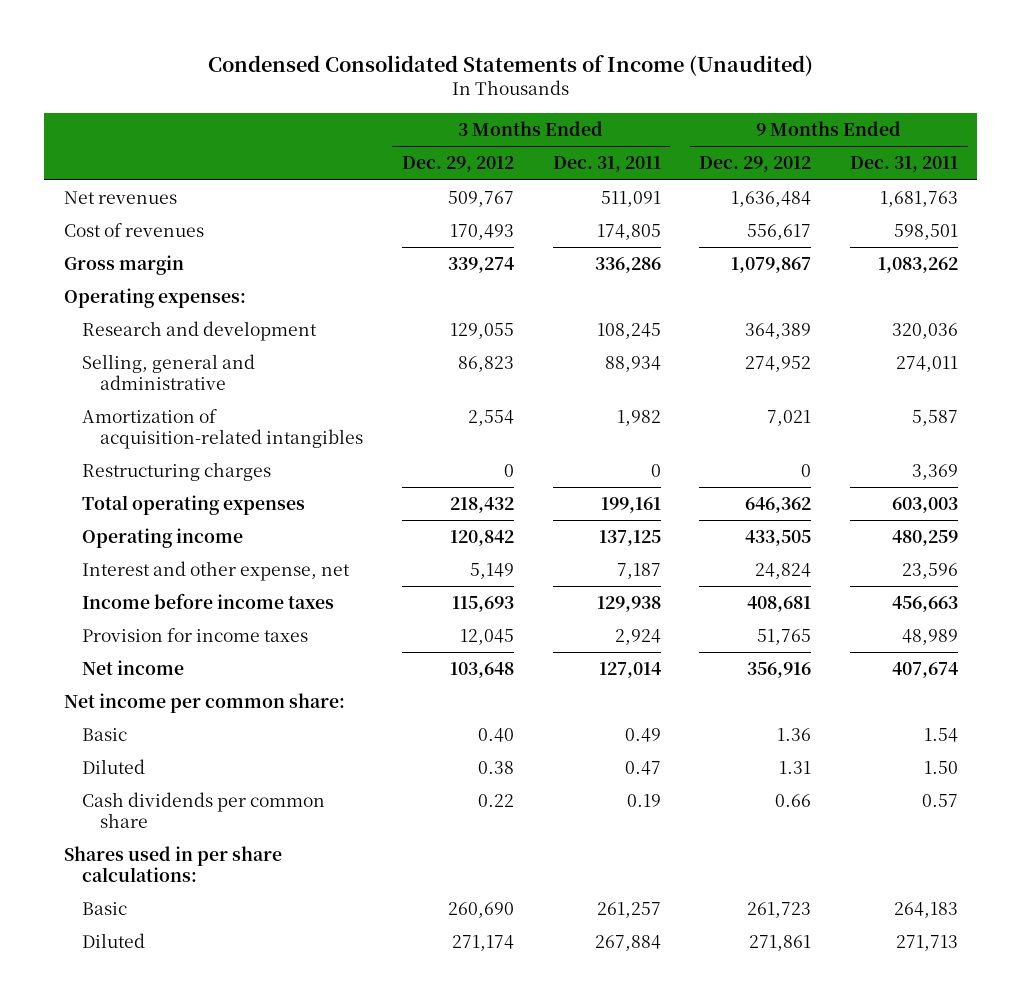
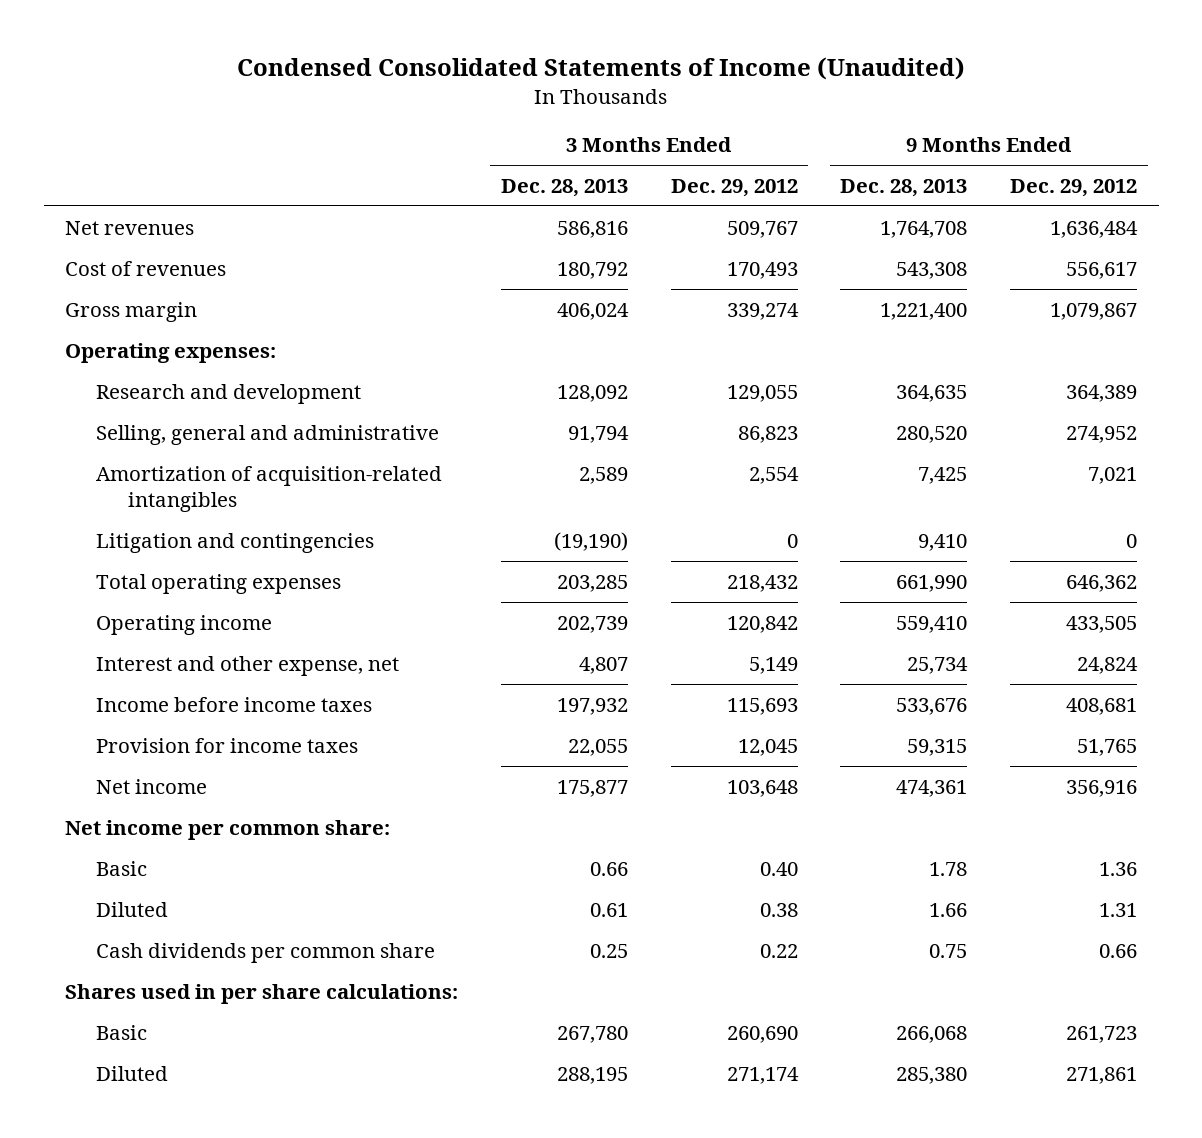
- | 3 Months Ended Dec. 29, 2012 | 3 Months Ended Dec. 31, 2011 | 9 Months Ended Dec. 29, 2012 | 9 Months Ended Dec. 31, 2011
+ | 3 Months Ended Dec. 28, 2013 | 3 Months Ended Dec. 29, 2012 | 9 Months Ended Dec. 28, 2013 | 9 Months Ended Dec. 29, 2012
- Restructuring charges | 0 | 0 | 0 | 3,369
+ Litigation and contingencies | (19,190) | 0 | 9,410 | 0

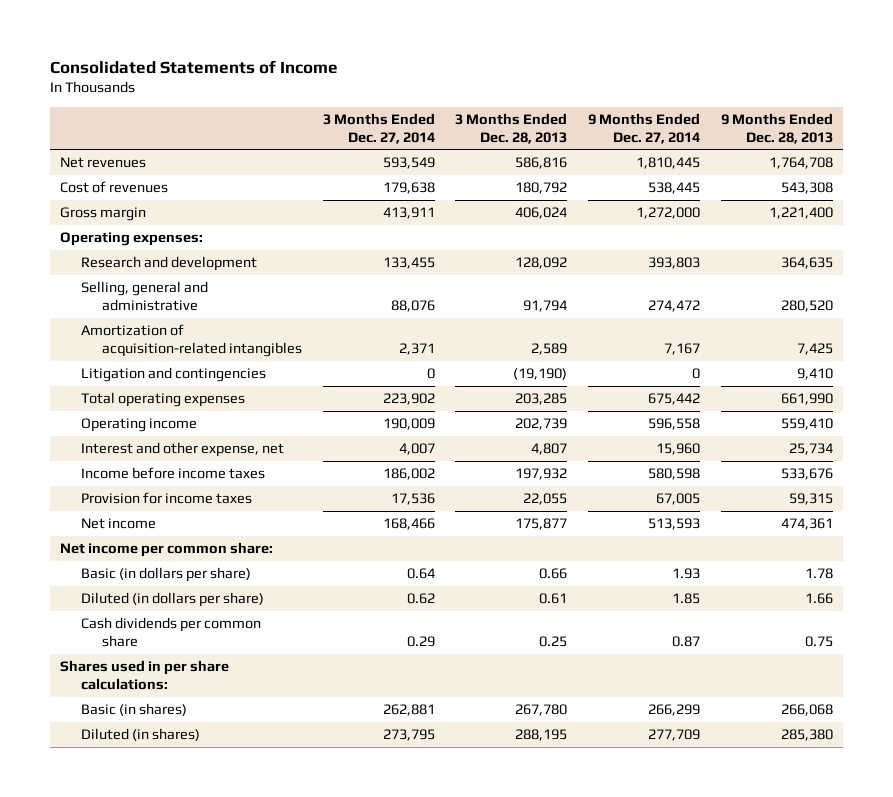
- Condensed Consolidated Statements of Income (Unaudited)
+ Consolidated Statements of Income
- | 3 Months Ended Dec. 28, 2013 | 3 Months Ended Dec. 29, 2012 | 9 Months Ended Dec. 28, 2013 | 9 Months Ended Dec. 29, 2012
+ | 3 Months Ended Dec. 27, 2014 | 3 Months Ended Dec. 28, 2013 | 9 Months Ended Dec. 27, 2014 | 9 Months Ended Dec. 28, 2013
- Basic | 0.66 | 0.40 | 1.78 | 1.36
- Diluted | 0.61 | 0.38 | 1.66 | 1.31
+ Basic (in dollars per share) | 0.64 | 0.66 | 1.93 | 1.78
+ Diluted (in dollars per share) | 0.62 | 0.61 | 1.85 | 1.66
- Basic | 267,780 | 260,690 | 266,068 | 261,723
- Diluted | 288,195 | 271,174 | 285,380 | 271,861
+ Basic (in shares) | 262,881 | 267,780 | 266,299 | 266,068
+ Diluted (in shares) | 273,795 | 288,195 | 277,709 | 285,380

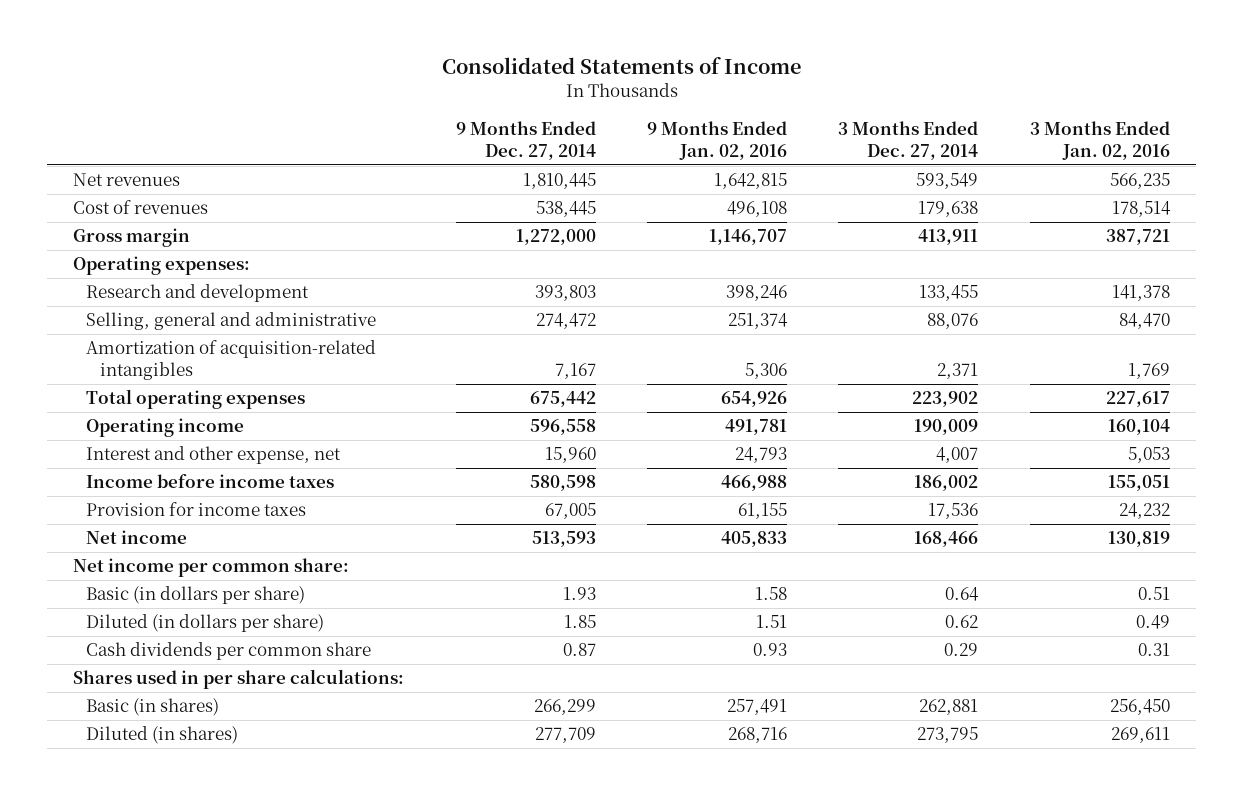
- | 3 Months Ended Dec. 27, 2014 | 3 Months Ended Dec. 28, 2013 | 9 Months Ended Dec. 27, 2014 | 9 Months Ended Dec. 28, 2013
+ | 9 Months Ended Dec. 27, 2014 | 9 Months Ended Jan. 02, 2016 | 3 Months Ended Dec. 27, 2014 | 3 Months Ended Jan. 02, 2016
- Litigation and contingencies | 0 | (19,190) | 0 | 9,410

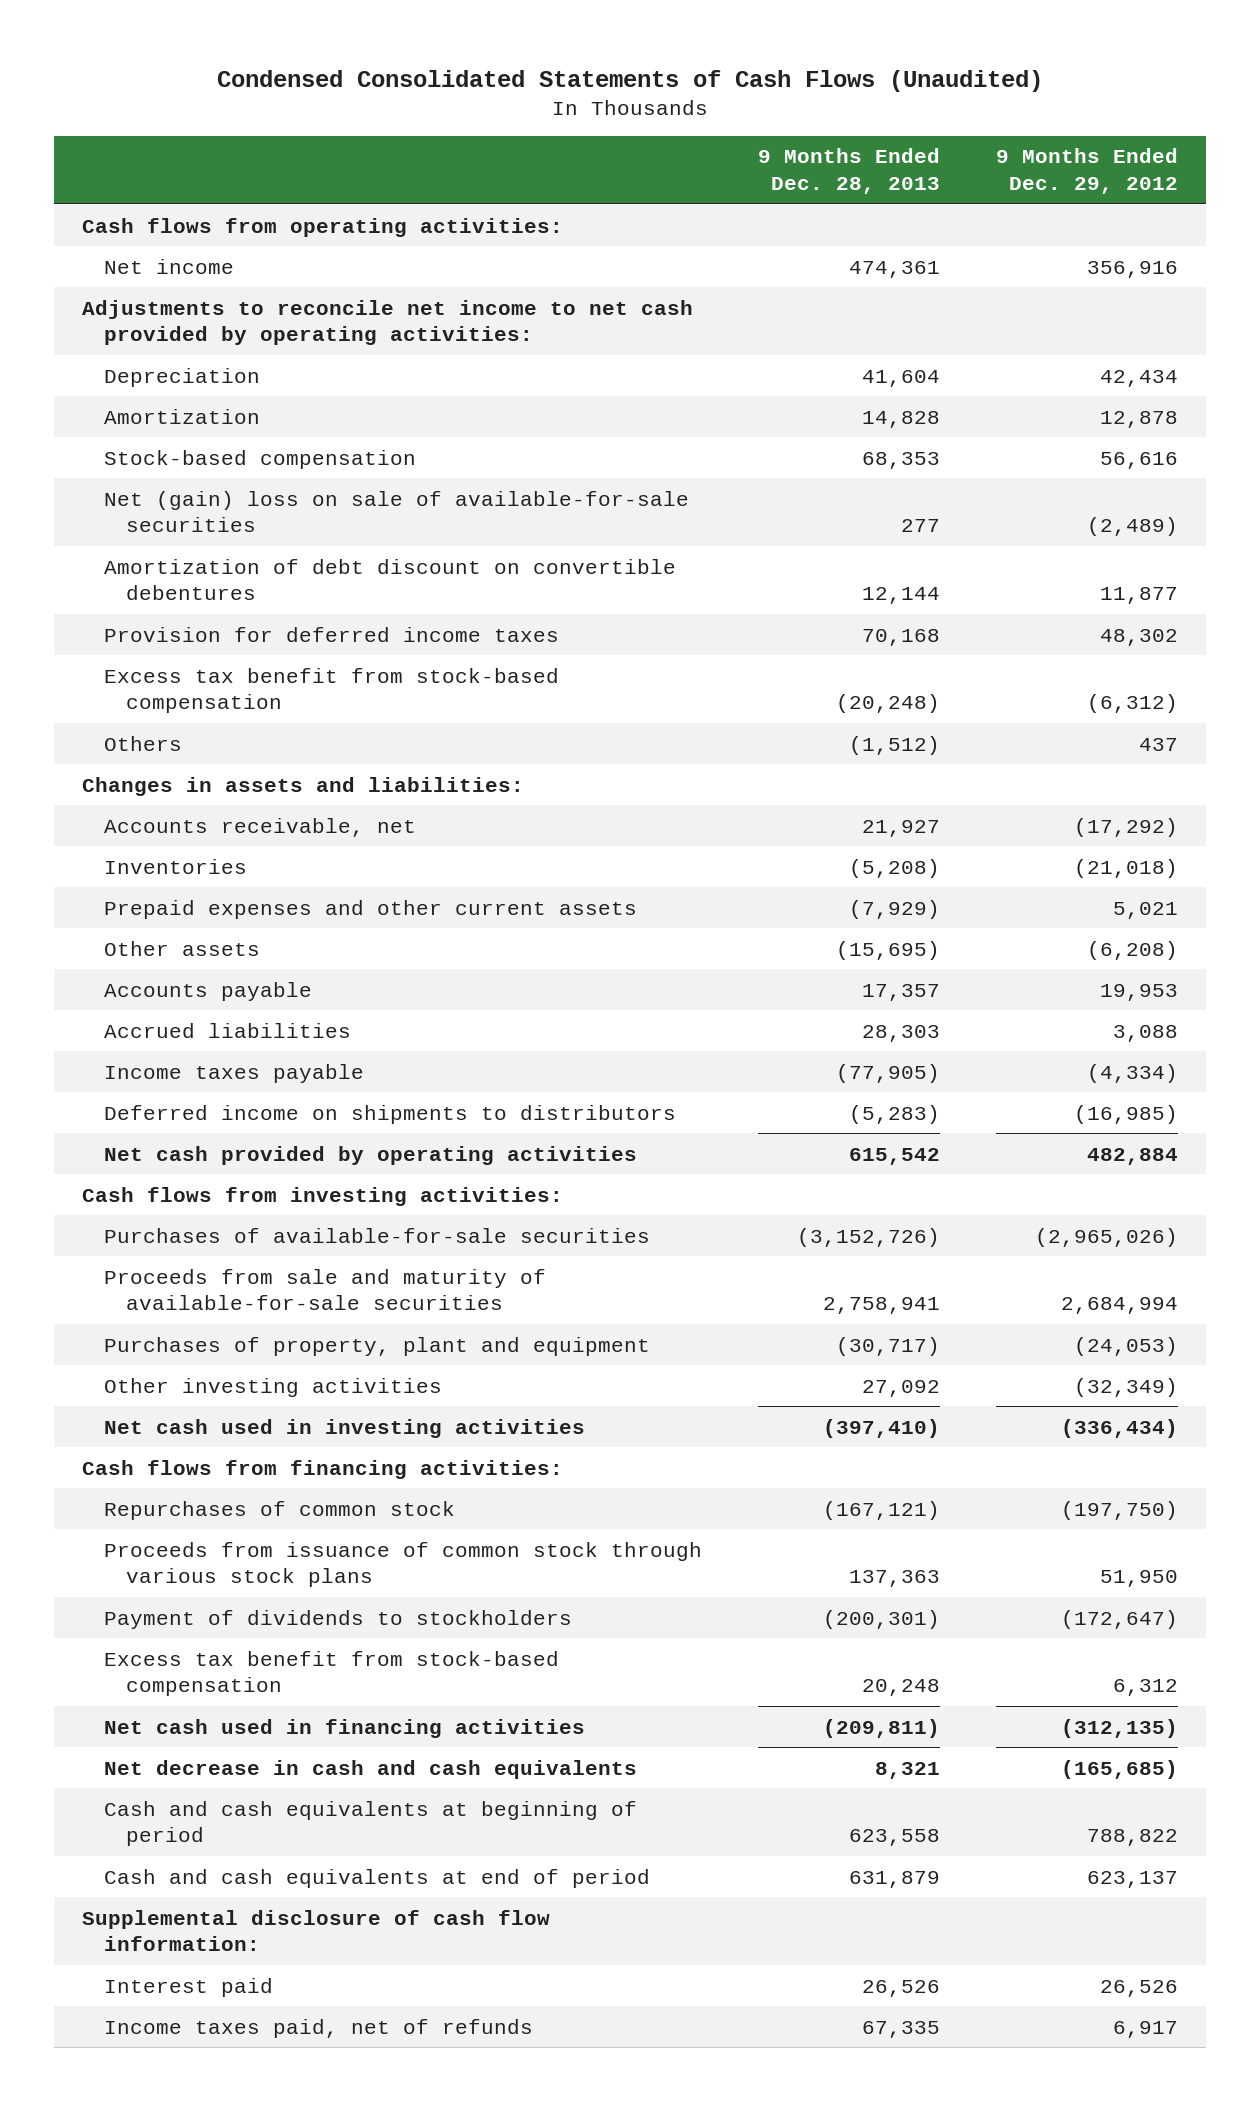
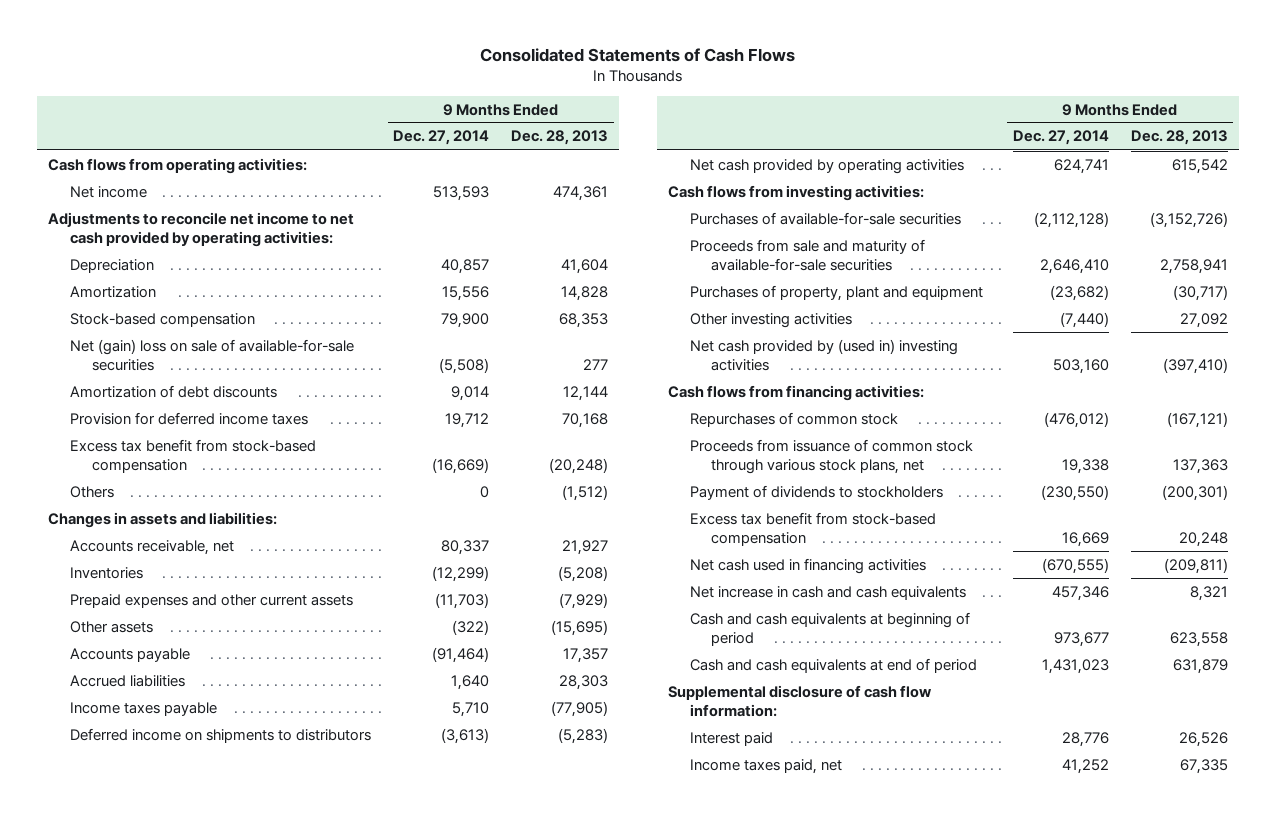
- Condensed Consolidated Statements of Cash Flows (Unaudited)
+ Consolidated Statements of Cash Flows
- | 9 Months Ended Dec. 28, 2013 | 9 Months Ended Dec. 29, 2012
+ | 9 Months Ended Dec. 27, 2014 | 9 Months Ended Dec. 28, 2013
- Amortization of debt discount on convertible debentures | 12,144 | 11,877
+ Amortization of debt discounts | 9,014 | 12,144
- Net cash used in investing activities | (397,410) | (336,434)
+ Net cash provided by (used in) investing activities | 503,160 | (397,410)
- Proceeds from issuance of common stock through various stock plans | 137,363 | 51,950
+ Proceeds from issuance of common stock through various stock plans, net | 19,338 | 137,363
- Net decrease in cash and cash equivalents | 8,321 | (165,685)
+ Net increase in cash and cash equivalents | 457,346 | 8,321
- Income taxes paid, net of refunds | 67,335 | 6,917
+ Income taxes paid, net | 41,252 | 67,335

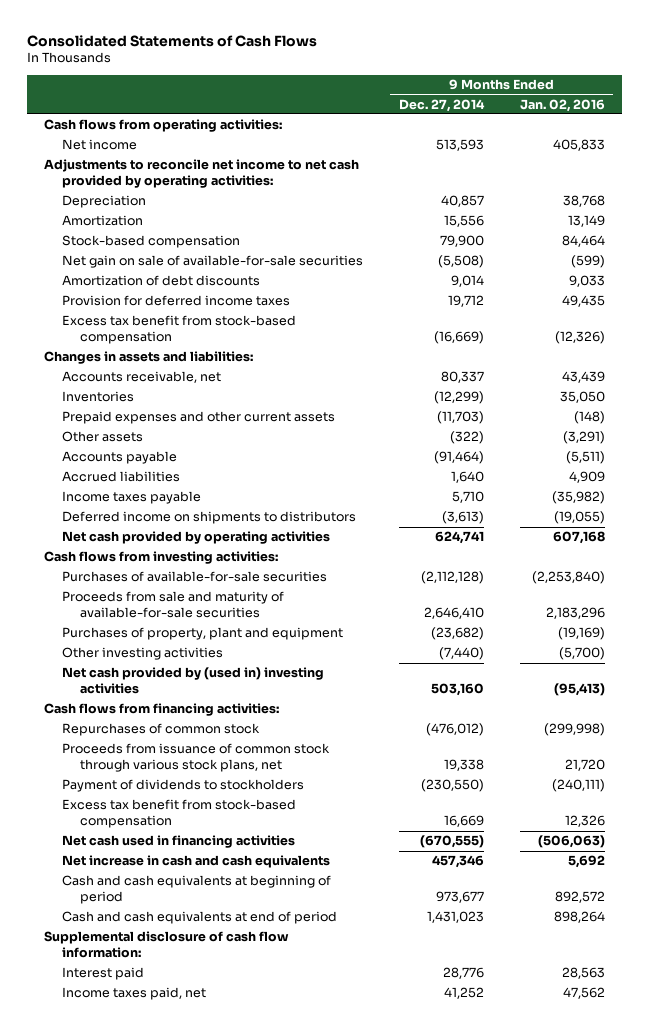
- | 9 Months Ended Dec. 27, 2014 | 9 Months Ended Dec. 28, 2013
+ | 9 Months Ended Dec. 27, 2014 | 9 Months Ended Jan. 02, 2016
- Net (gain) loss on sale of available-for-sale securities | (5,508) | 277
+ Net gain on sale of available-for-sale securities | (5,508) | (599)
- Others | 0 | (1,512)

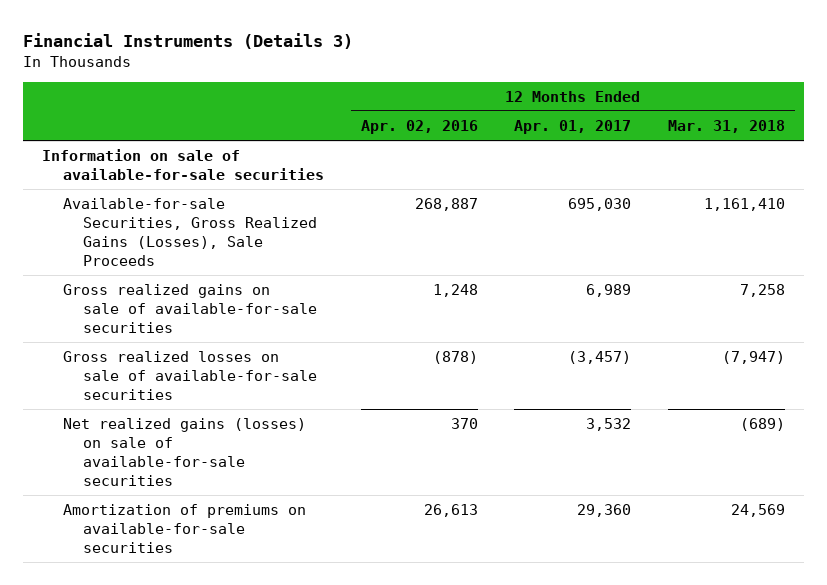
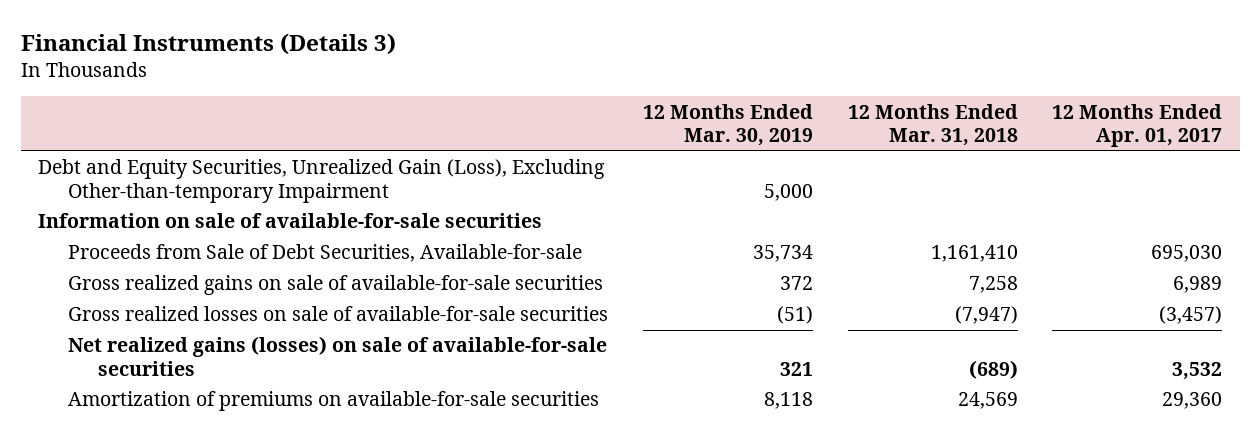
- | 12 Months Ended Apr. 02, 2016 | 12 Months Ended Apr. 01, 2017 | 12 Months Ended Mar. 31, 2018
+ | 12 Months Ended Mar. 30, 2019 | 12 Months Ended Mar. 31, 2018 | 12 Months Ended Apr. 01, 2017
+ Debt and Equity Securities, Unrealized Gain (Loss), Excluding Other-than-temporary Impairment | 5,000 | |
- Available-for-sale Securities, Gross Realized Gains (Losses), Sale Proceeds | 268,887 | 695,030 | 1,161,410
+ Proceeds from Sale of Debt Securities, Available-for-sale | 35,734 | 1,161,410 | 695,030

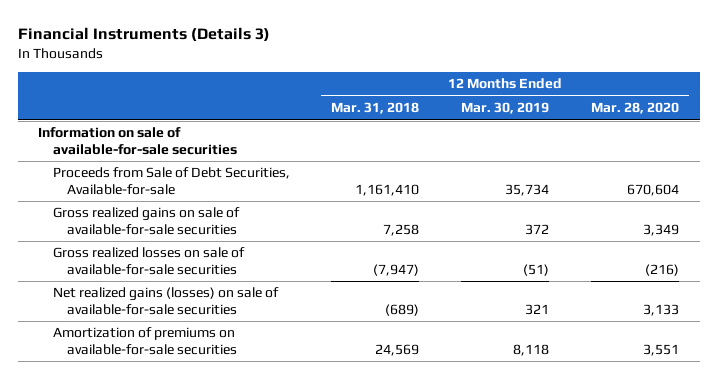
- | 12 Months Ended Mar. 30, 2019 | 12 Months Ended Mar. 31, 2018 | 12 Months Ended Apr. 01, 2017
+ | 12 Months Ended Mar. 31, 2018 | 12 Months Ended Mar. 30, 2019 | 12 Months Ended Mar. 28, 2020
- Debt and Equity Securities, Unrealized Gain (Loss), Excluding Other-than-temporary Impairment | 5,000 | |

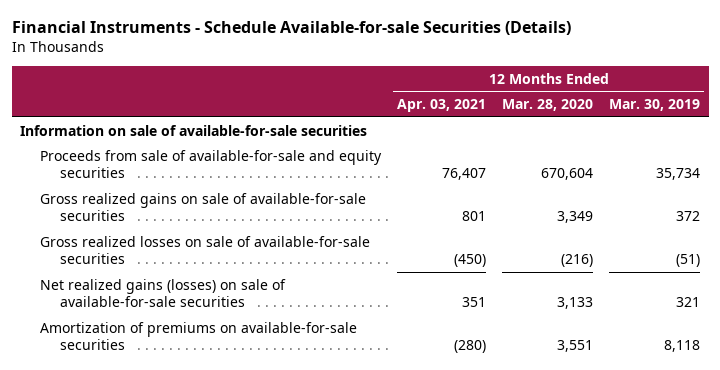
- Financial Instruments (Details 3)
+ Financial Instruments - Schedule Available-for-sale Securities (Details)
- | 12 Months Ended Mar. 31, 2018 | 12 Months Ended Mar. 30, 2019 | 12 Months Ended Mar. 28, 2020
+ | 12 Months Ended Apr. 03, 2021 | 12 Months Ended Mar. 28, 2020 | 12 Months Ended Mar. 30, 2019
- Proceeds from Sale of Debt Securities, Available-for-sale | 1,161,410 | 35,734 | 670,604
+ Proceeds from sale of available-for-sale and equity securities | 76,407 | 670,604 | 35,734

